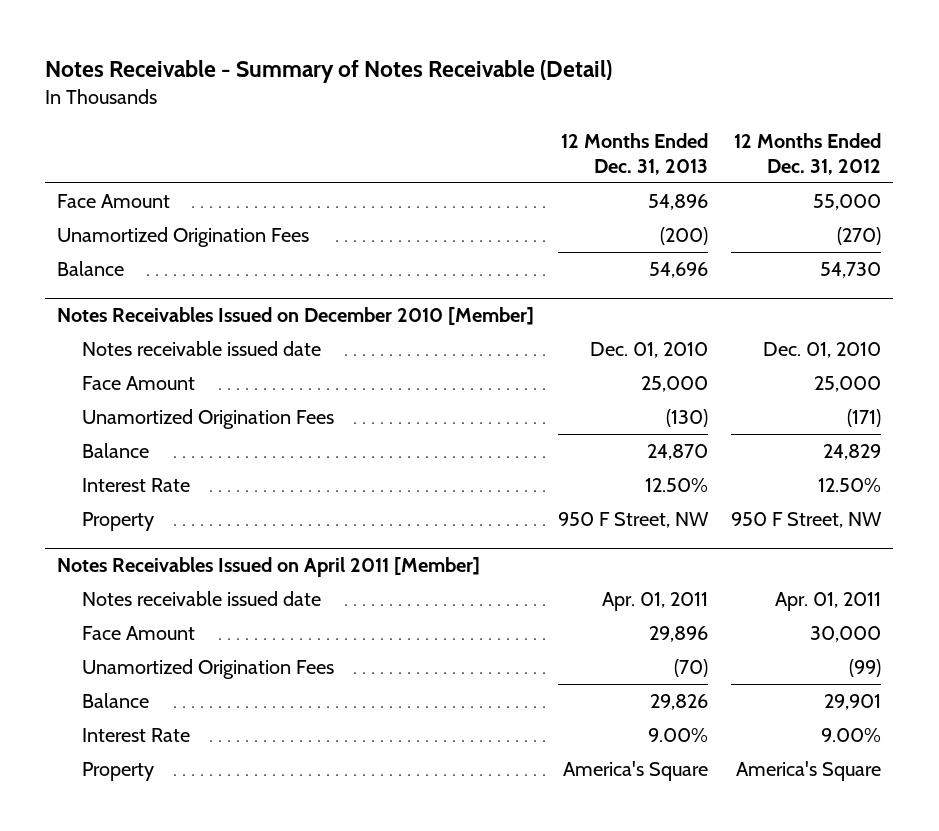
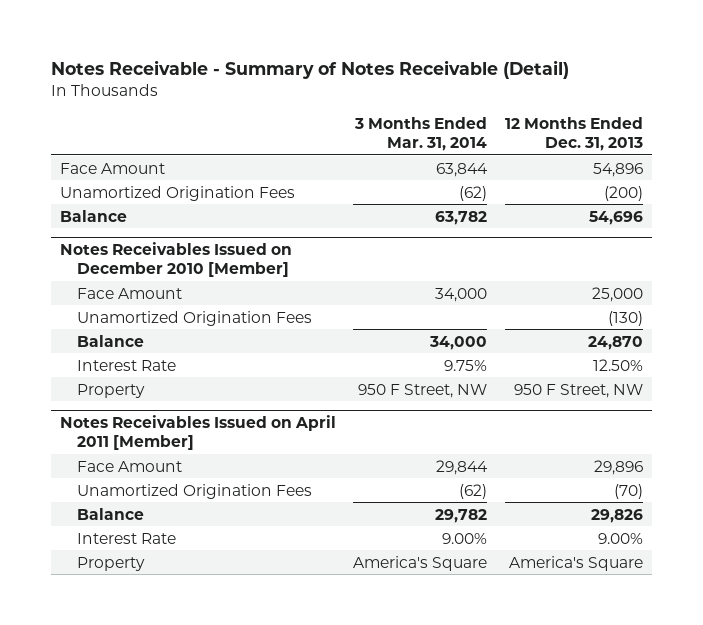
- | 12 Months Ended Dec. 31, 2013 | 12 Months Ended Dec. 31, 2012
+ | 3 Months Ended Mar. 31, 2014 | 12 Months Ended Dec. 31, 2013
@ Notes Receivables Issued on December 2010 [Member]
- Notes receivable issued date | Dec. 01, 2010 | Dec. 01, 2010
@ Notes Receivables Issued on April 2011 [Member]
- Notes receivable issued date | Apr. 01, 2011 | Apr. 01, 2011

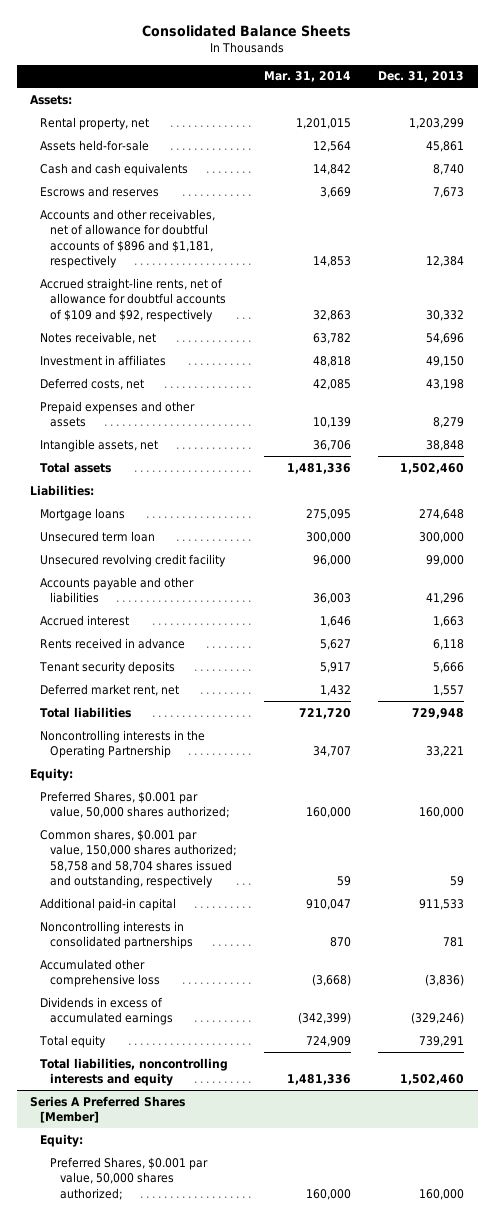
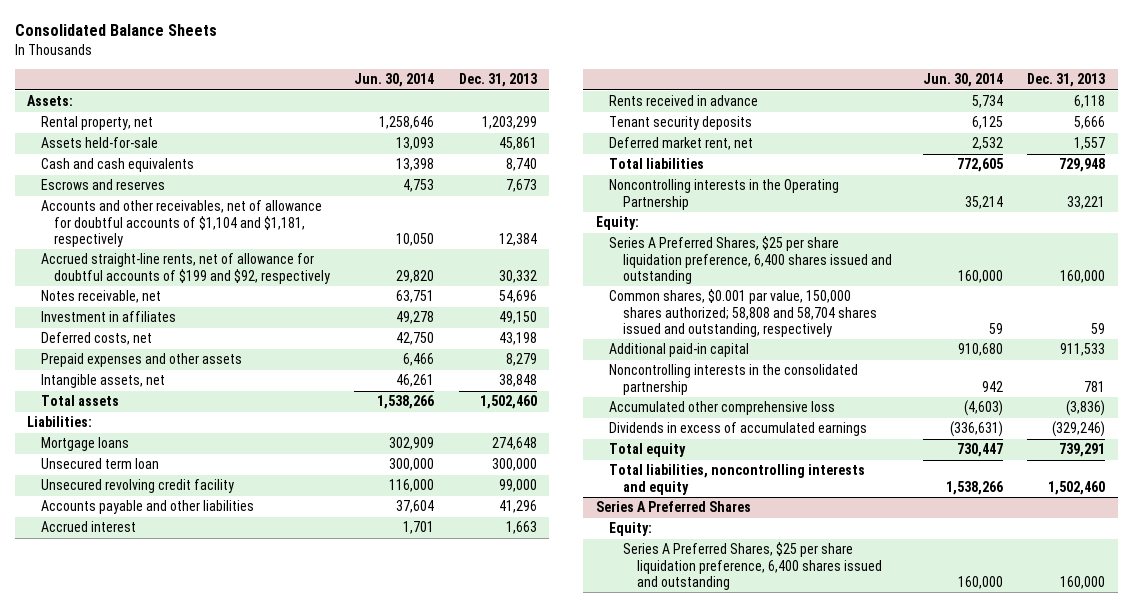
- | Mar. 31, 2014 | Dec. 31, 2013
+ | Jun. 30, 2014 | Dec. 31, 2013
- Accounts and other receivables, net of allowance for doubtful accounts of $896 and $1,181, respectively | 14,853 | 12,384
- Accrued straight-line rents, net of allowance for doubtful accounts of $109 and $92, respectively | 32,863 | 30,332
+ Accounts and other receivables, net of allowance for doubtful accounts of $1,104 and $1,181, respectively | 10,050 | 12,384
+ Accrued straight-line rents, net of allowance for doubtful accounts of $199 and $92, respectively | 29,820 | 30,332
- Preferred Shares, $0.001 par value, 50,000 shares authorized; | 160,000 | 160,000
- Common shares, $0.001 par value, 150,000 shares authorized; 58,758 and 58,704 shares issued and outstanding, respectively | 59 | 59
+ Series A Preferred Shares, $25 per share liquidation preference, 6,400 shares issued and outstanding | 160,000 | 160,000
+ Common shares, $0.001 par value, 150,000 shares authorized; 58,808 and 58,704 shares issued and outstanding, respectively | 59 | 59
- Noncontrolling interests in consolidated partnerships | 870 | 781
+ Noncontrolling interests in the consolidated partnership | 942 | 781
- Series A Preferred Shares [Member]
+ Series A Preferred Shares
- Preferred Shares, $0.001 par value, 50,000 shares authorized; | 160,000 | 160,000
+ Series A Preferred Shares, $25 per share liquidation preference, 6,400 shares issued and outstanding | 160,000 | 160,000

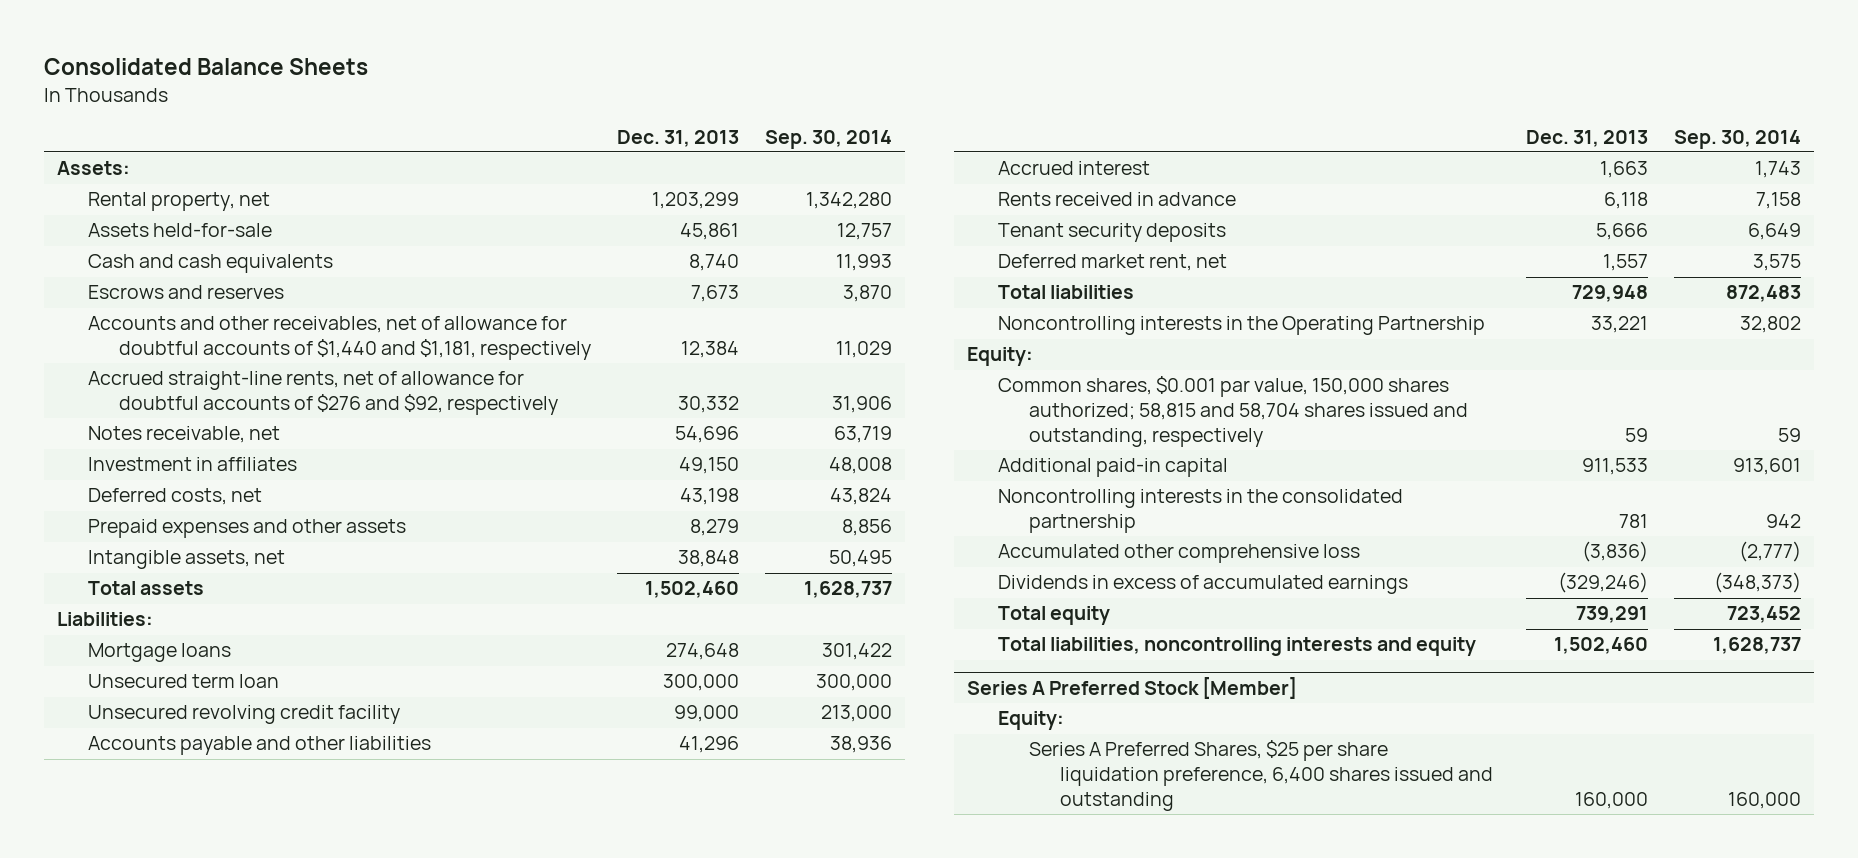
- | Jun. 30, 2014 | Dec. 31, 2013
+ | Dec. 31, 2013 | Sep. 30, 2014
- Accounts and other receivables, net of allowance for doubtful accounts of $1,104 and $1,181, respectively | 10,050 | 12,384
- Accrued straight-line rents, net of allowance for doubtful accounts of $199 and $92, respectively | 29,820 | 30,332
+ Accounts and other receivables, net of allowance for doubtful accounts of $1,440 and $1,181, respectively | 12,384 | 11,029
+ Accrued straight-line rents, net of allowance for doubtful accounts of $276 and $92, respectively | 30,332 | 31,906
- Series A Preferred Shares, $25 per share liquidation preference, 6,400 shares issued and outstanding | 160,000 | 160,000
- Common shares, $0.001 par value, 150,000 shares authorized; 58,808 and 58,704 shares issued and outstanding, respectively | 59 | 59
+ Common shares, $0.001 par value, 150,000 shares authorized; 58,815 and 58,704 shares issued and outstanding, respectively | 59 | 59
- Series A Preferred Shares
+ Series A Preferred Stock [Member]

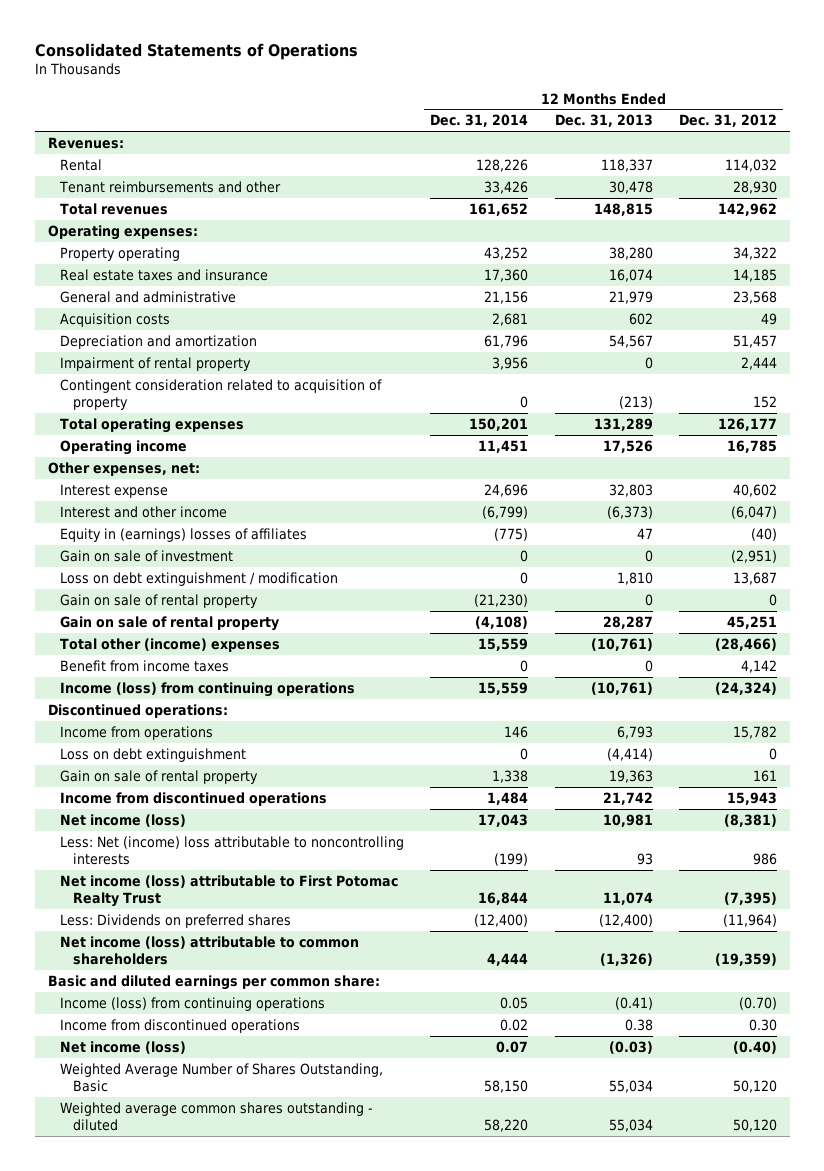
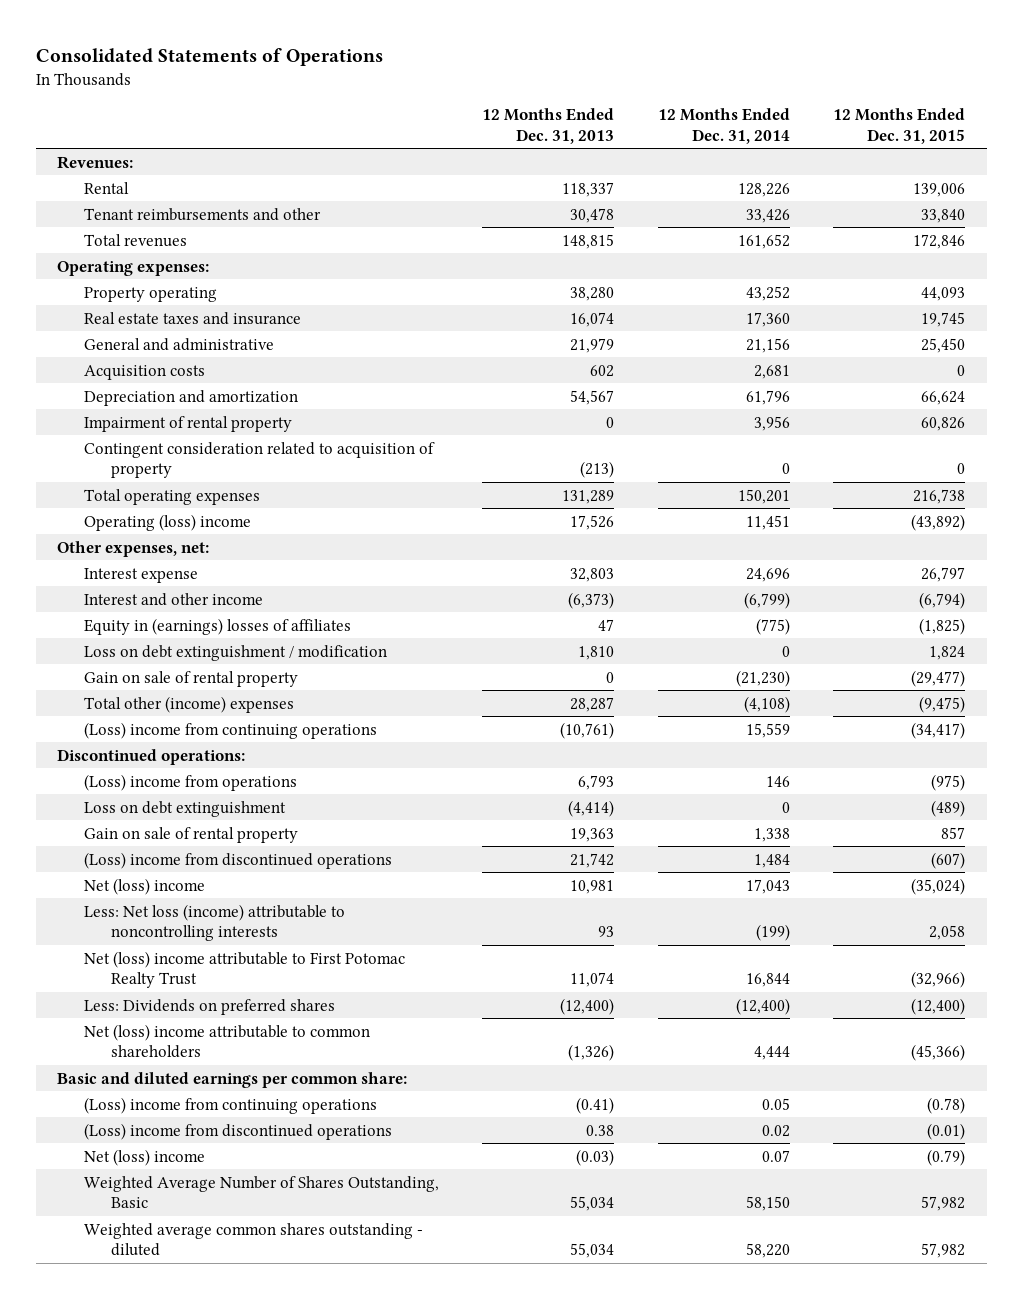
- | 12 Months Ended Dec. 31, 2014 | 12 Months Ended Dec. 31, 2013 | 12 Months Ended Dec. 31, 2012
+ | 12 Months Ended Dec. 31, 2013 | 12 Months Ended Dec. 31, 2014 | 12 Months Ended Dec. 31, 2015
- Operating income | 11,451 | 17,526 | 16,785
+ Operating (loss) income | 17,526 | 11,451 | (43,892)
- Gain on sale of investment | 0 | 0 | (2,951)
- Gain on sale of rental property | (4,108) | 28,287 | 45,251
- Total other (income) expenses | 15,559 | (10,761) | (28,466)
- Benefit from income taxes | 0 | 0 | 4,142
- Income (loss) from continuing operations | 15,559 | (10,761) | (24,324)
+ Total other (income) expenses | 28,287 | (4,108) | (9,475)
+ (Loss) income from continuing operations | (10,761) | 15,559 | (34,417)
- Income from operations | 146 | 6,793 | 15,782
+ (Loss) income from operations | 6,793 | 146 | (975)
- Income from discontinued operations | 1,484 | 21,742 | 15,943
- Net income (loss) | 17,043 | 10,981 | (8,381)
- Less: Net (income) loss attributable to noncontrolling interests | (199) | 93 | 986
- Net income (loss) attributable to First Potomac Realty Trust | 16,844 | 11,074 | (7,395)
+ (Loss) income from discontinued operations | 21,742 | 1,484 | (607)
+ Net (loss) income | 10,981 | 17,043 | (35,024)
+ Less: Net loss (income) attributable to noncontrolling interests | 93 | (199) | 2,058
+ Net (loss) income attributable to First Potomac Realty Trust | 11,074 | 16,844 | (32,966)
- Net income (loss) attributable to common shareholders | 4,444 | (1,326) | (19,359)
+ Net (loss) income attributable to common shareholders | (1,326) | 4,444 | (45,366)
- Income (loss) from continuing operations | 0.05 | (0.41) | (0.70)
- Income from discontinued operations | 0.02 | 0.38 | 0.30
- Net income (loss) | 0.07 | (0.03) | (0.40)
+ (Loss) income from continuing operations | (0.41) | 0.05 | (0.78)
+ (Loss) income from discontinued operations | 0.38 | 0.02 | (0.01)
+ Net (loss) income | (0.03) | 0.07 | (0.79)

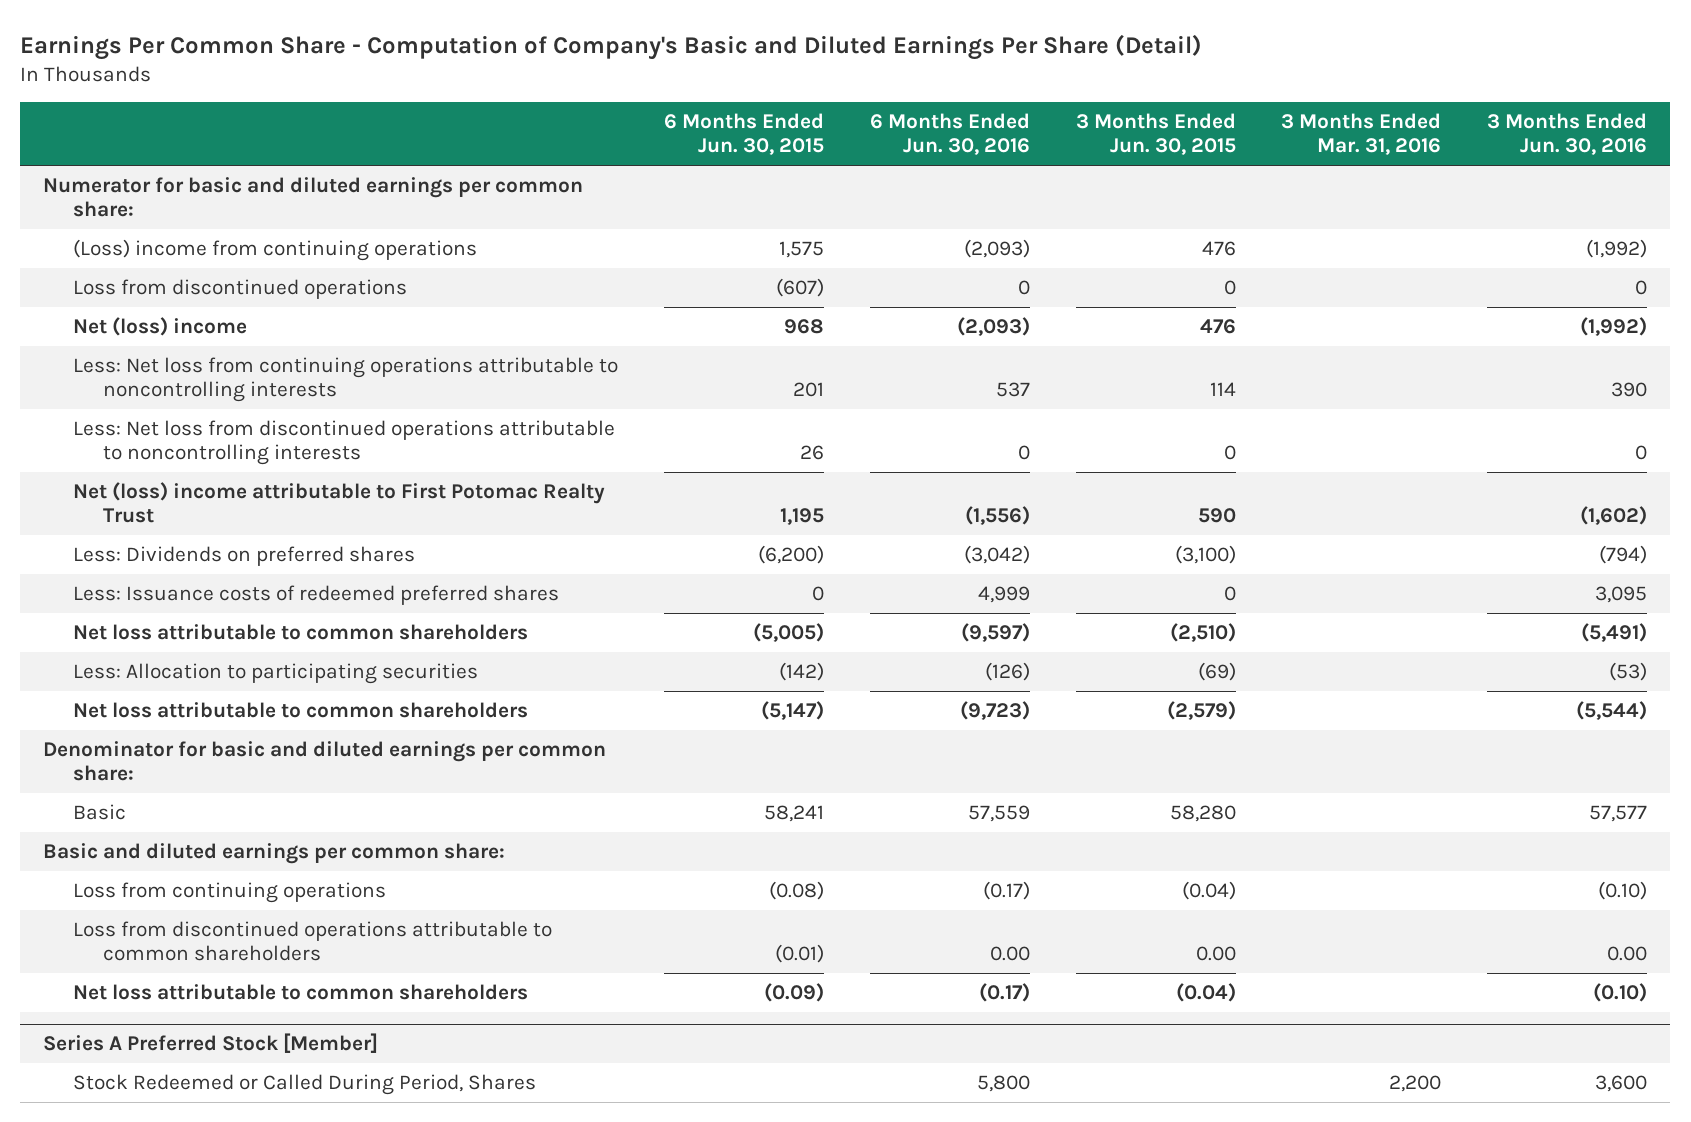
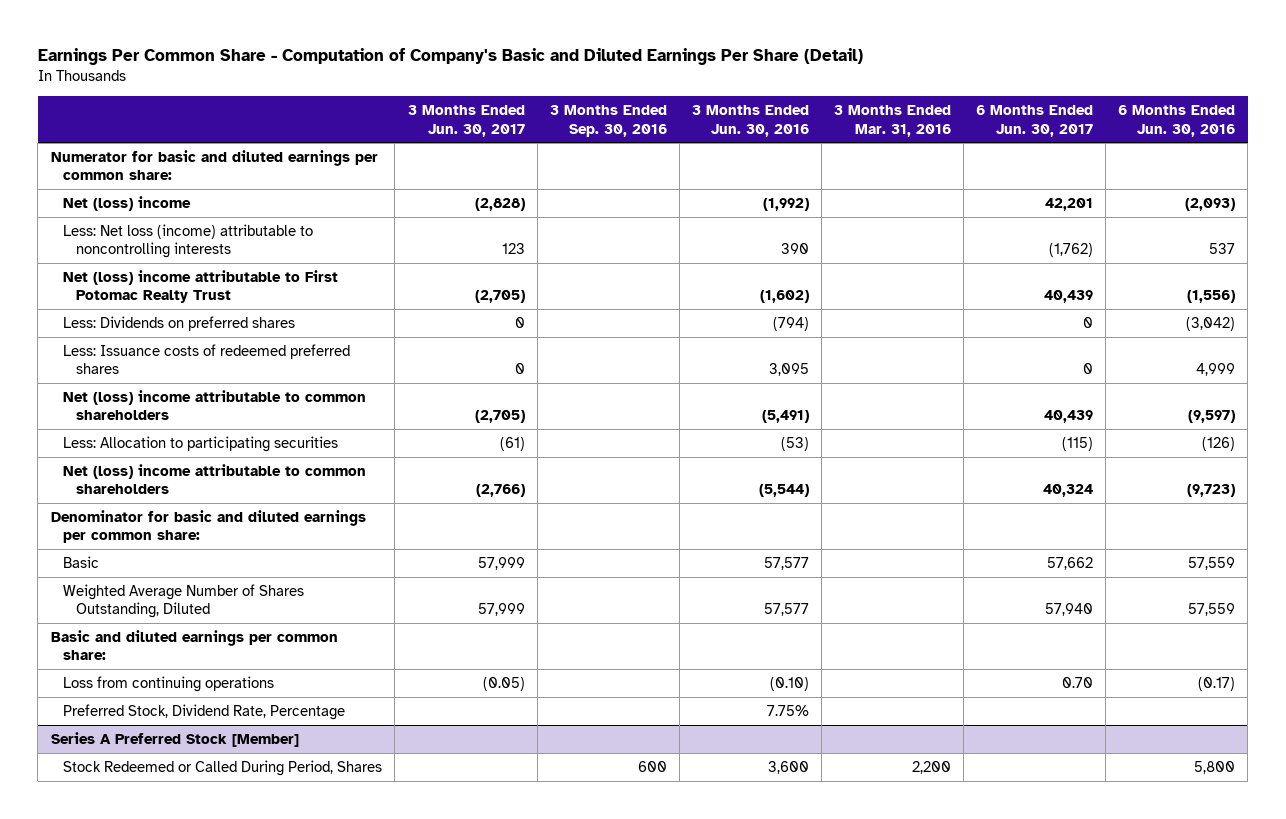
- | 6 Months Ended Jun. 30, 2015 | 6 Months Ended Jun. 30, 2016 | 3 Months Ended Jun. 30, 2015 | 3 Months Ended Mar. 31, 2016 | 3 Months Ended Jun. 30, 2016
+ | 3 Months Ended Jun. 30, 2017 | 3 Months Ended Sep. 30, 2016 | 3 Months Ended Jun. 30, 2016 | 3 Months Ended Mar. 31, 2016 | 6 Months Ended Jun. 30, 2017 | 6 Months Ended Jun. 30, 2016
- (Loss) income from continuing operations | 1,575 | (2,093) | 476 | | (1,992)
- Loss from discontinued operations | (607) | 0 | 0 | | 0
- Less: Net loss from continuing operations attributable to noncontrolling interests | 201 | 537 | 114 | | 390
- Less: Net loss from discontinued operations attributable to noncontrolling interests | 26 | 0 | 0 | | 0
+ Less: Net loss (income) attributable to noncontrolling interests | 123 | | 390 | | (1,762) | 537
- Net loss attributable to common shareholders | (5,005) | (9,597) | (2,510) | | (5,491)
+ Net (loss) income attributable to common shareholders | (2,705) | | (5,491) | | 40,439 | (9,597)
- Net loss attributable to common shareholders | (5,147) | (9,723) | (2,579) | | (5,544)
+ Net (loss) income attributable to common shareholders | (2,766) | | (5,544) | | 40,324 | (9,723)
+ Weighted Average Number of Shares Outstanding, Diluted | 57,999 | | 57,577 | | 57,940 | 57,559
- Loss from discontinued operations attributable to common shareholders | (0.01) | 0.00 | 0.00 | | 0.00
- Net loss attributable to common shareholders | (0.09) | (0.17) | (0.04) | | (0.10)
+ Preferred Stock, Dividend Rate, Percentage | | | 7.75% | | |

